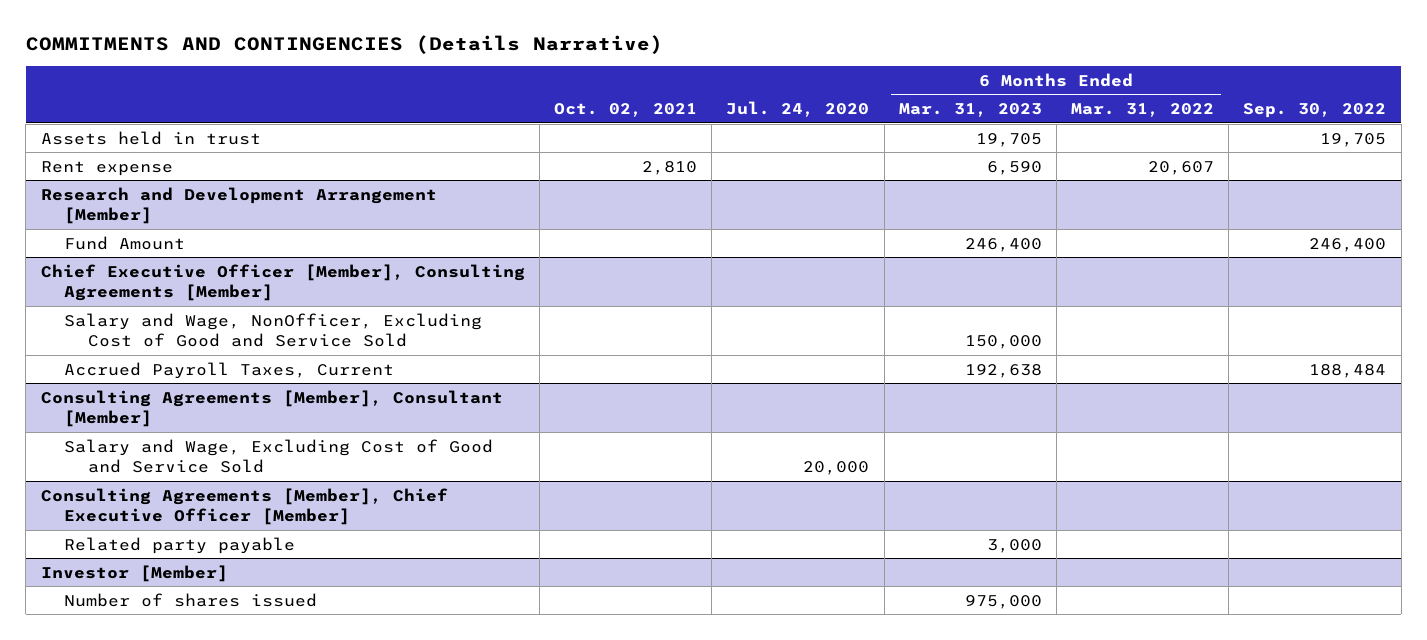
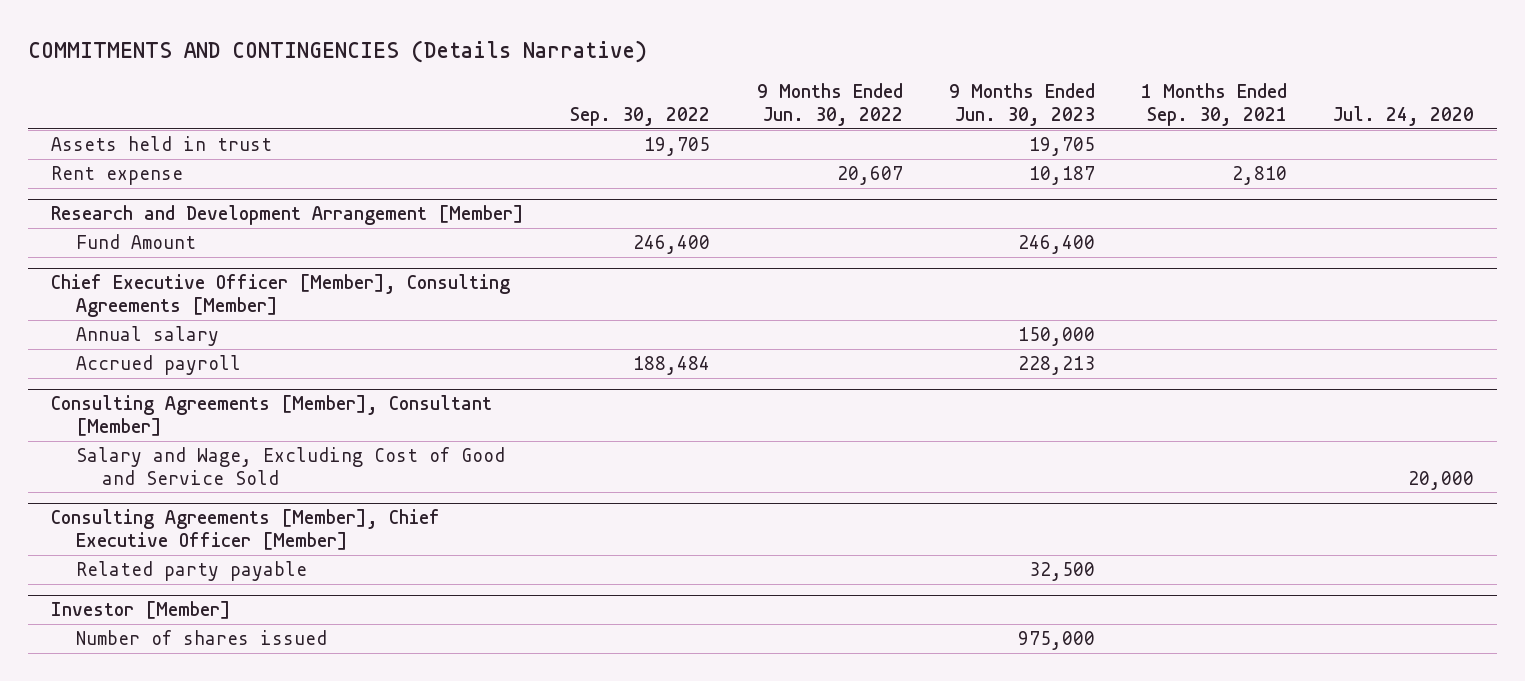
- | Oct. 02, 2021 | Jul. 24, 2020 | 6 Months Ended Mar. 31, 2023 | 6 Months Ended Mar. 31, 2022 | Sep. 30, 2022
+ | Sep. 30, 2022 | 9 Months Ended Jun. 30, 2022 | 9 Months Ended Jun. 30, 2023 | 1 Months Ended Sep. 30, 2021 | Jul. 24, 2020
@ Chief Executive Officer [Member], Consulting Agreements [Member]
- Salary and Wage, NonOfficer, Excluding Cost of Good and Service Sold | | | 150,000 | |
- Accrued Payroll Taxes, Current | | | 192,638 | | 188,484
+ Annual salary | | | 150,000 | |
+ Accrued payroll | 188,484 | | 228,213 | |

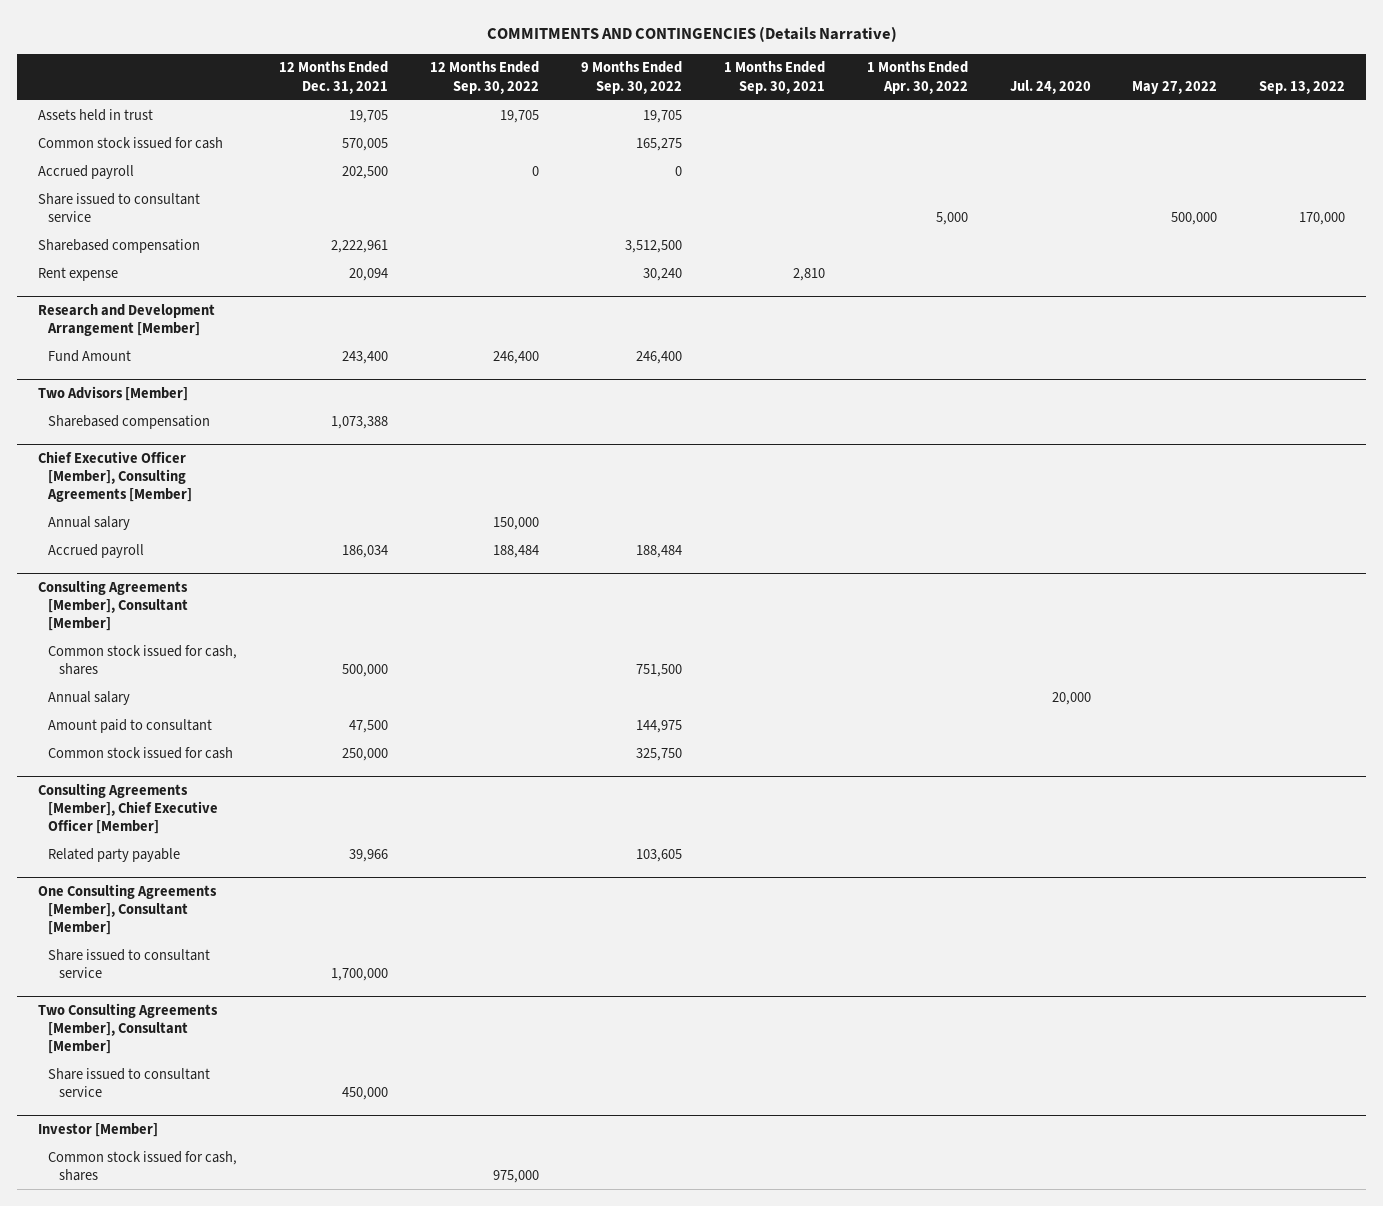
- | Sep. 30, 2022 | 9 Months Ended Jun. 30, 2022 | 9 Months Ended Jun. 30, 2023 | 1 Months Ended Sep. 30, 2021 | Jul. 24, 2020
+ | 12 Months Ended Dec. 31, 2021 | 12 Months Ended Sep. 30, 2022 | 9 Months Ended Sep. 30, 2022 | 1 Months Ended Sep. 30, 2021 | 1 Months Ended Apr. 30, 2022 | Jul. 24, 2020 | May 27, 2022 | Sep. 13, 2022
+ Common stock issued for cash | 570,005 | | 165,275 | | | | |
+ Accrued payroll | 202,500 | 0 | 0 | | | | |
+ Share issued to consultant service | | | | | 5,000 | | 500,000 | 170,000
+ Sharebased compensation | 2,222,961 | | 3,512,500 | | | | |
+ Two Advisors [Member]
+ Sharebased compensation | 1,073,388 | | | | | | |
@ Consulting Agreements [Member], Consultant [Member]
- Salary and Wage, Excluding Cost of Good and Service Sold | | | | | 20,000
+ Common stock issued for cash, shares | 500,000 | | 751,500 | | | | |
+ Annual salary | | | | | | 20,000 | |
+ Amount paid to consultant | 47,500 | | 144,975 | | | | |
+ Common stock issued for cash | 250,000 | | 325,750 | | | | |
+ One Consulting Agreements [Member], Consultant [Member]
+ Share issued to consultant service | 1,700,000 | | | | | | |
+ Two Consulting Agreements [Member], Consultant [Member]
+ Share issued to consultant service | 450,000 | | | | | | |
@ Investor [Member]
- Number of shares issued | | | 975,000 | |
+ Common stock issued for cash, shares | | 975,000 | | | | | |

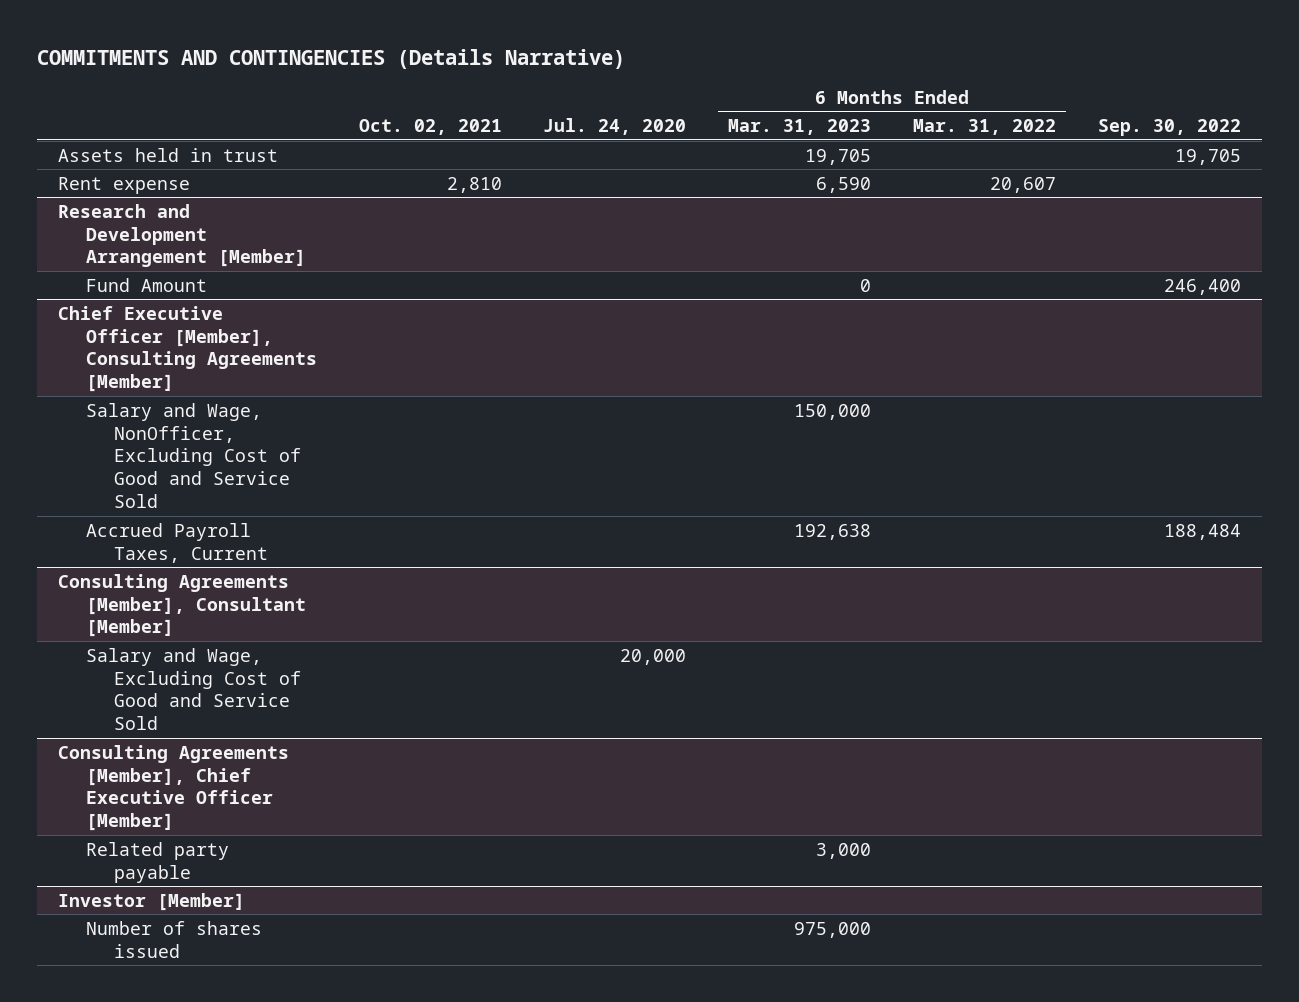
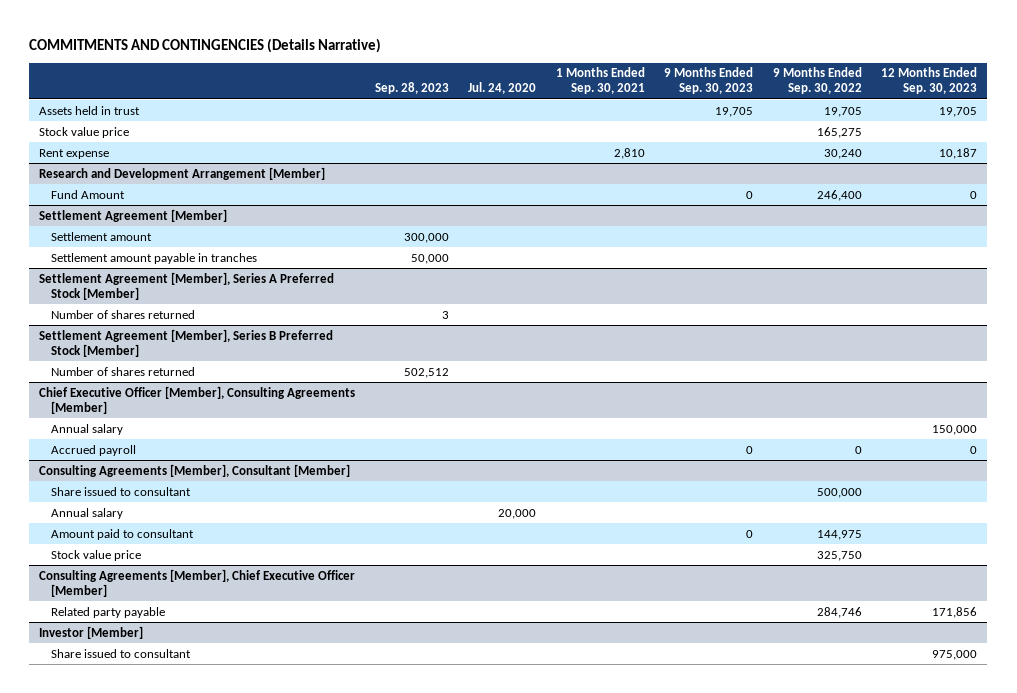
- | Oct. 02, 2021 | Jul. 24, 2020 | 6 Months Ended Mar. 31, 2023 | 6 Months Ended Mar. 31, 2022 | Sep. 30, 2022
+ | Sep. 28, 2023 | Jul. 24, 2020 | 1 Months Ended Sep. 30, 2021 | 9 Months Ended Sep. 30, 2023 | 9 Months Ended Sep. 30, 2022 | 12 Months Ended Sep. 30, 2023
+ Stock value price | | | | | 165,275 |
+ Settlement Agreement [Member]
+ Settlement amount | 300,000 | | | | |
+ Settlement amount payable in tranches | 50,000 | | | | |
+ Settlement Agreement [Member], Series A Preferred Stock [Member]
+ Number of shares returned | 3 | | | | |
+ Settlement Agreement [Member], Series B Preferred Stock [Member]
+ Number of shares returned | 502,512 | | | | |
@ Chief Executive Officer [Member], Consulting Agreements [Member]
- Salary and Wage, NonOfficer, Excluding Cost of Good and Service Sold | | | 150,000 | |
- Accrued Payroll Taxes, Current | | | 192,638 | | 188,484
+ Annual salary | | | | | | 150,000
+ Accrued payroll | | | | 0 | 0 | 0
@ Consulting Agreements [Member], Consultant [Member]
- Salary and Wage, Excluding Cost of Good and Service Sold | | 20,000 | | |
+ Share issued to consultant | | | | | 500,000 |
+ Annual salary | | 20,000 | | | |
+ Amount paid to consultant | | | | 0 | 144,975 |
+ Stock value price | | | | | 325,750 |
@ Investor [Member]
- Number of shares issued | | | 975,000 | |
+ Share issued to consultant | | | | | | 975,000

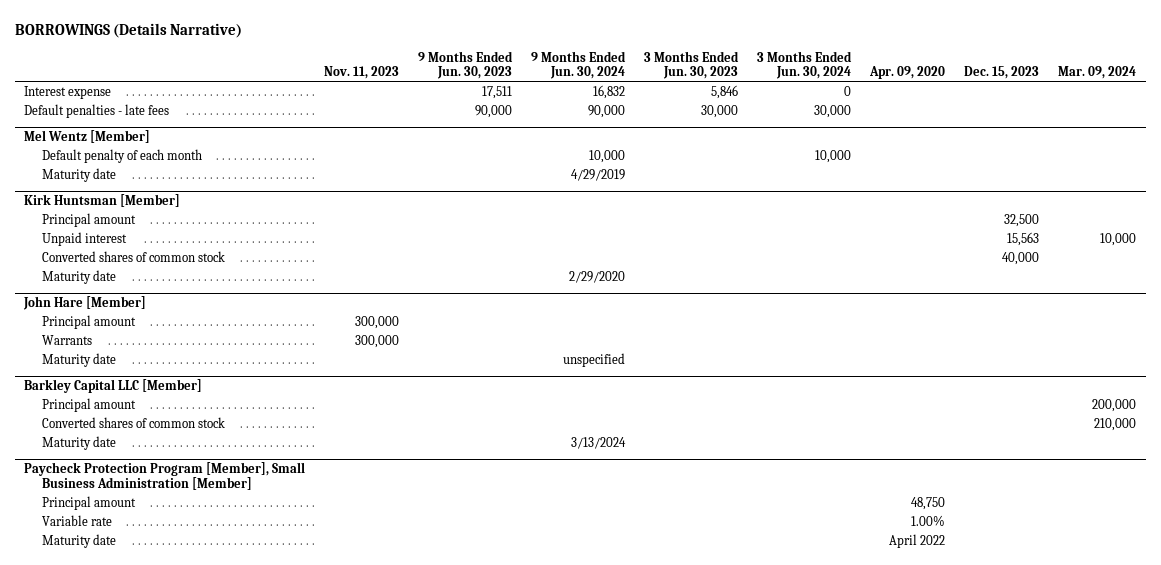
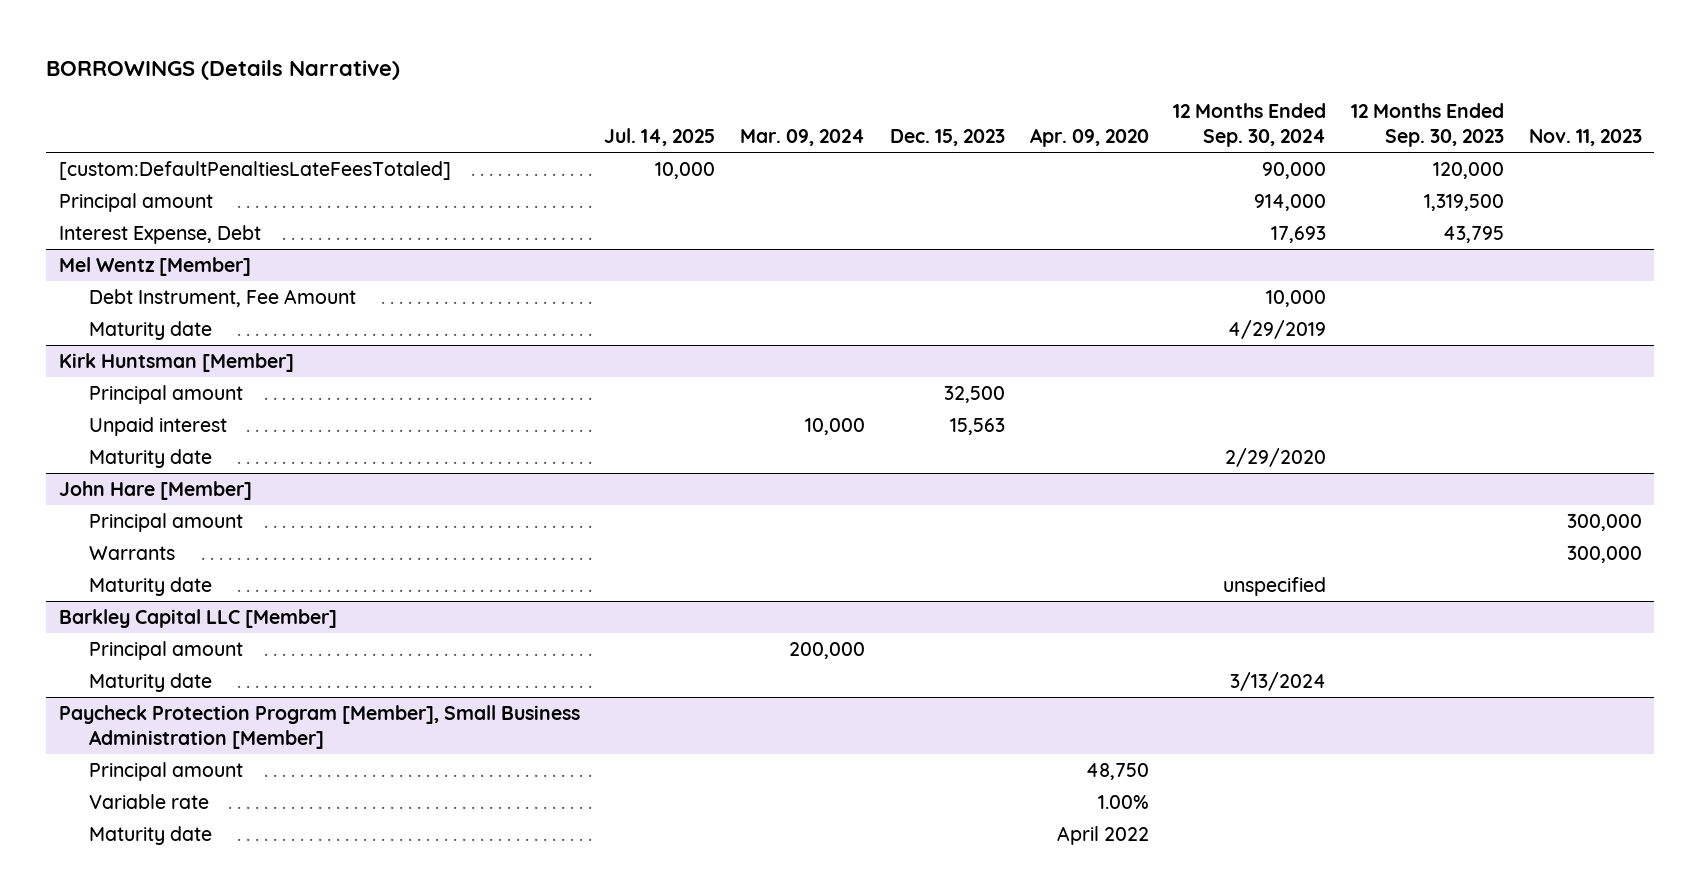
- | Nov. 11, 2023 | 9 Months Ended Jun. 30, 2023 | 9 Months Ended Jun. 30, 2024 | 3 Months Ended Jun. 30, 2023 | 3 Months Ended Jun. 30, 2024 | Apr. 09, 2020 | Dec. 15, 2023 | Mar. 09, 2024
+ | Jul. 14, 2025 | Mar. 09, 2024 | Dec. 15, 2023 | Apr. 09, 2020 | 12 Months Ended Sep. 30, 2024 | 12 Months Ended Sep. 30, 2023 | Nov. 11, 2023
- Interest expense | | 17,511 | 16,832 | 5,846 | 0 | | |
- Default penalties - late fees | | 90,000 | 90,000 | 30,000 | 30,000 | | |
+ [custom:DefaultPenaltiesLateFeesTotaled] | 10,000 | | | | 90,000 | 120,000 |
+ Principal amount | | | | | 914,000 | 1,319,500 |
+ Interest Expense, Debt | | | | | 17,693 | 43,795 |
@ Mel Wentz [Member]
- Default penalty of each month | | | 10,000 | | 10,000 | | |
+ Debt Instrument, Fee Amount | | | | | 10,000 | |
@ Kirk Huntsman [Member]
- Converted shares of common stock | | | | | | | 40,000 |
@ Barkley Capital LLC [Member]
- Converted shares of common stock | | | | | | | | 210,000

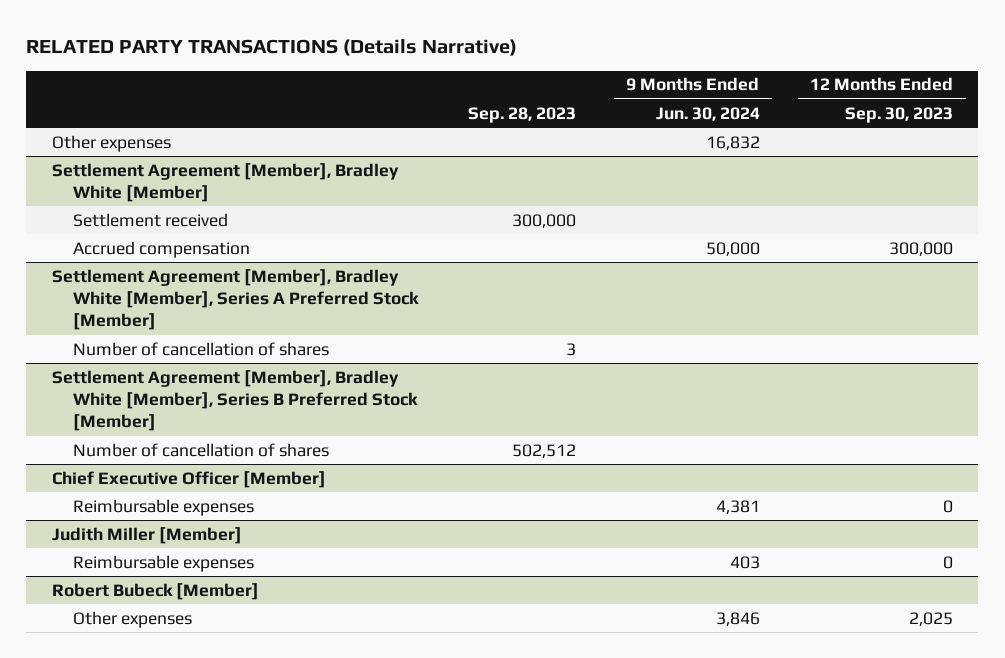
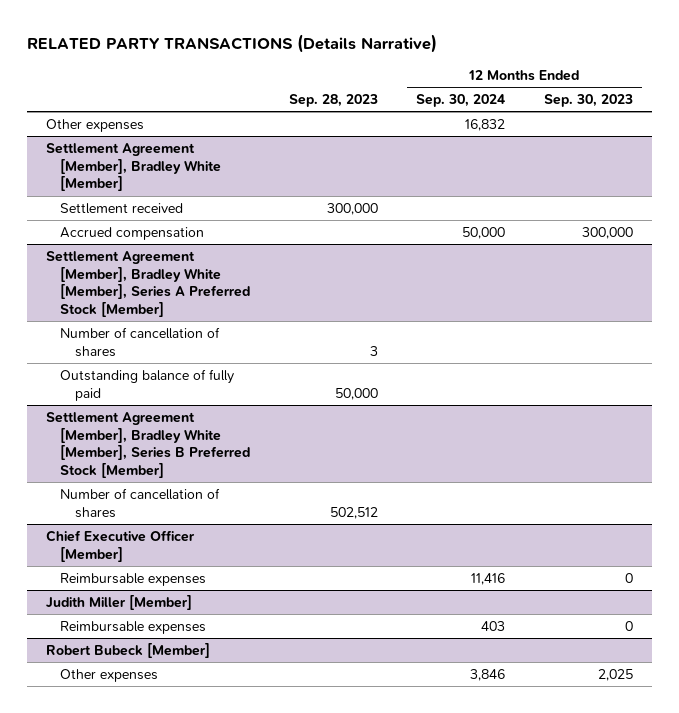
- | Sep. 28, 2023 | 9 Months Ended Jun. 30, 2024 | 12 Months Ended Sep. 30, 2023
+ | Sep. 28, 2023 | 12 Months Ended Sep. 30, 2024 | 12 Months Ended Sep. 30, 2023
@ Settlement Agreement [Member], Bradley White [Member], Series A Preferred Stock [Member]
+ Outstanding balance of fully paid | 50,000 | |

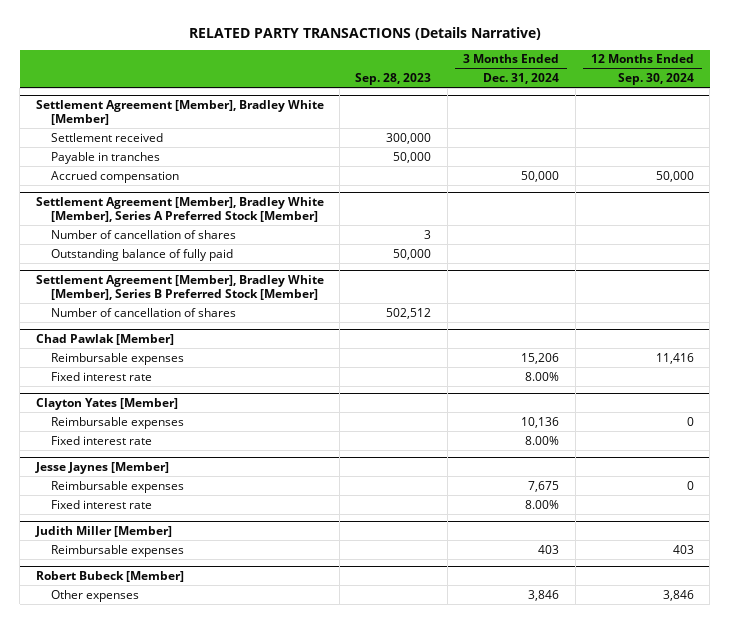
- | Sep. 28, 2023 | 12 Months Ended Sep. 30, 2024 | 12 Months Ended Sep. 30, 2023
+ | Sep. 28, 2023 | 3 Months Ended Dec. 31, 2024 | 12 Months Ended Sep. 30, 2024
- Other expenses | | 16,832 |
@ Settlement Agreement [Member], Bradley White [Member]
+ Payable in tranches | 50,000 | |
- Chief Executive Officer [Member]
+ Chad Pawlak [Member]
+ Fixed interest rate | | 8.00% |
+ Clayton Yates [Member]
+ Reimbursable expenses | | 10,136 | 0
+ Fixed interest rate | | 8.00% |
+ Jesse Jaynes [Member]
+ Reimbursable expenses | | 7,675 | 0
+ Fixed interest rate | | 8.00% |

